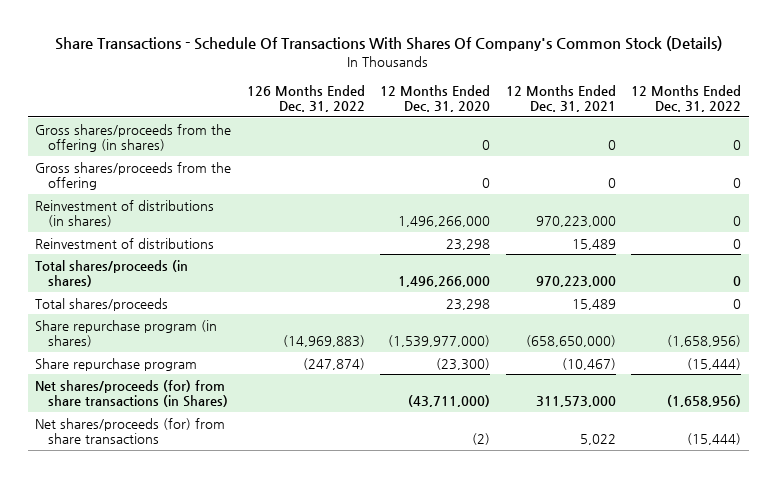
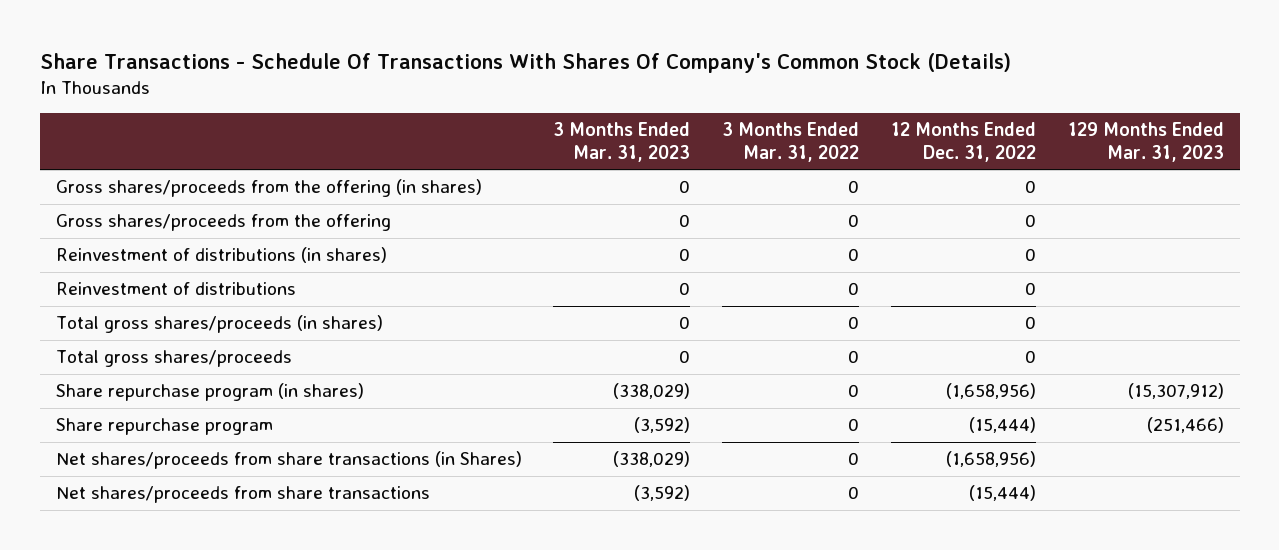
- | 126 Months Ended Dec. 31, 2022 | 12 Months Ended Dec. 31, 2020 | 12 Months Ended Dec. 31, 2021 | 12 Months Ended Dec. 31, 2022
+ | 3 Months Ended Mar. 31, 2023 | 3 Months Ended Mar. 31, 2022 | 12 Months Ended Dec. 31, 2022 | 129 Months Ended Mar. 31, 2023
- Total shares/proceeds (in shares) | | 1,496,266,000 | 970,223,000 | 0
- Total shares/proceeds | | 23,298 | 15,489 | 0
+ Total gross shares/proceeds (in shares) | 0 | 0 | 0 |
+ Total gross shares/proceeds | 0 | 0 | 0 |
- Net shares/proceeds (for) from share transactions (in Shares) | | (43,711,000) | 311,573,000 | (1,658,956)
- Net shares/proceeds (for) from share transactions | | (2) | 5,022 | (15,444)
+ Net shares/proceeds from share transactions (in Shares) | (338,029) | 0 | (1,658,956) |
+ Net shares/proceeds from share transactions | (3,592) | 0 | (15,444) |

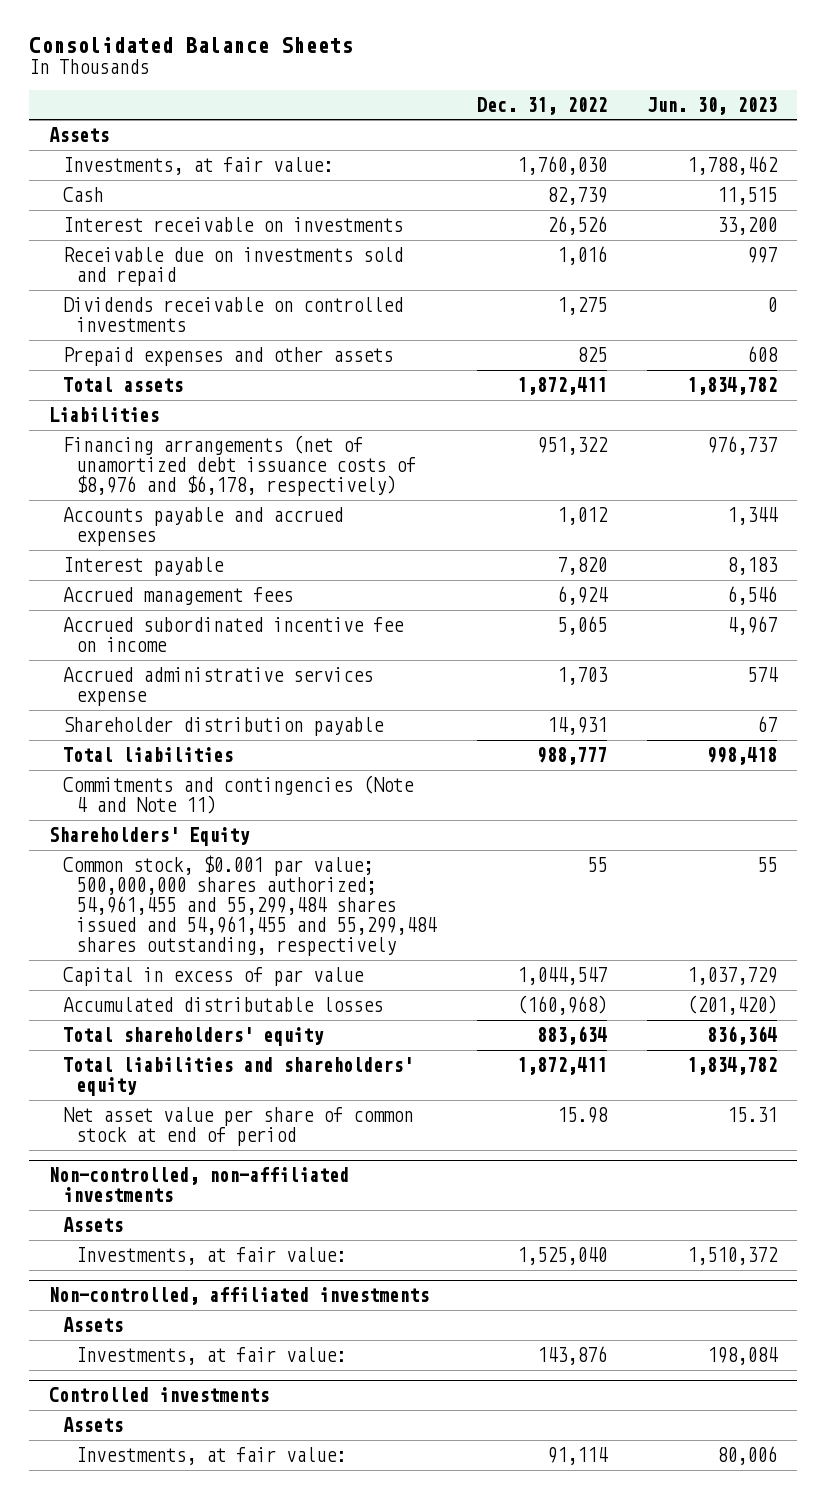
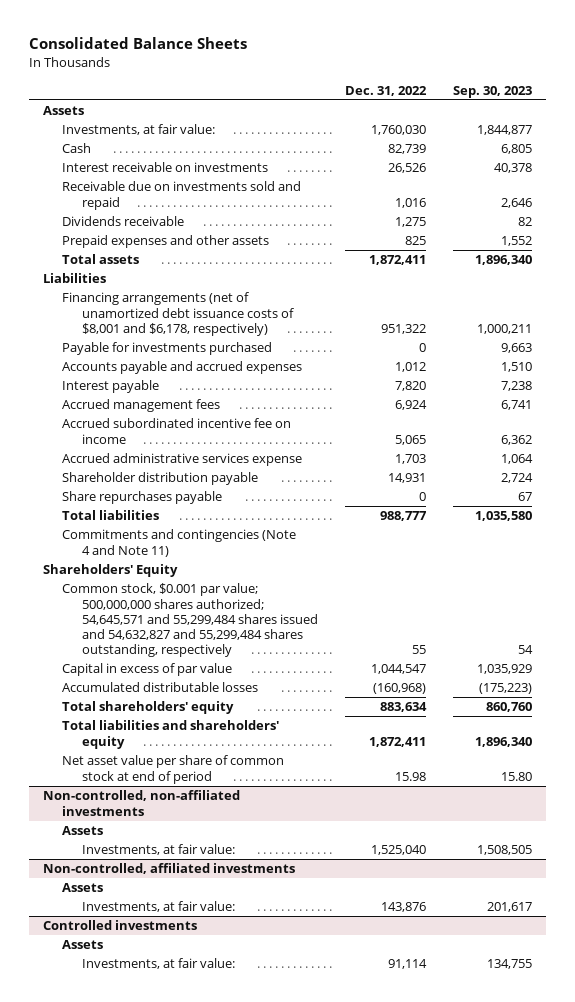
- | Dec. 31, 2022 | Jun. 30, 2023
+ | Dec. 31, 2022 | Sep. 30, 2023
- Dividends receivable on controlled investments | 1,275 | 0
+ Dividends receivable | 1,275 | 82
- Financing arrangements (net of unamortized debt issuance costs of $8,976 and $6,178, respectively) | 951,322 | 976,737
+ Financing arrangements (net of unamortized debt issuance costs of $8,001 and $6,178, respectively) | 951,322 | 1,000,211
+ Payable for investments purchased | 0 | 9,663
+ Share repurchases payable | 0 | 67
- Common stock, $0.001 par value; 500,000,000 shares authorized; 54,961,455 and 55,299,484 shares issued and 54,961,455 and 55,299,484 shares outstanding, respectively | 55 | 55
+ Common stock, $0.001 par value; 500,000,000 shares authorized; 54,645,571 and 55,299,484 shares issued and 54,632,827 and 55,299,484 shares outstanding, respectively | 55 | 54

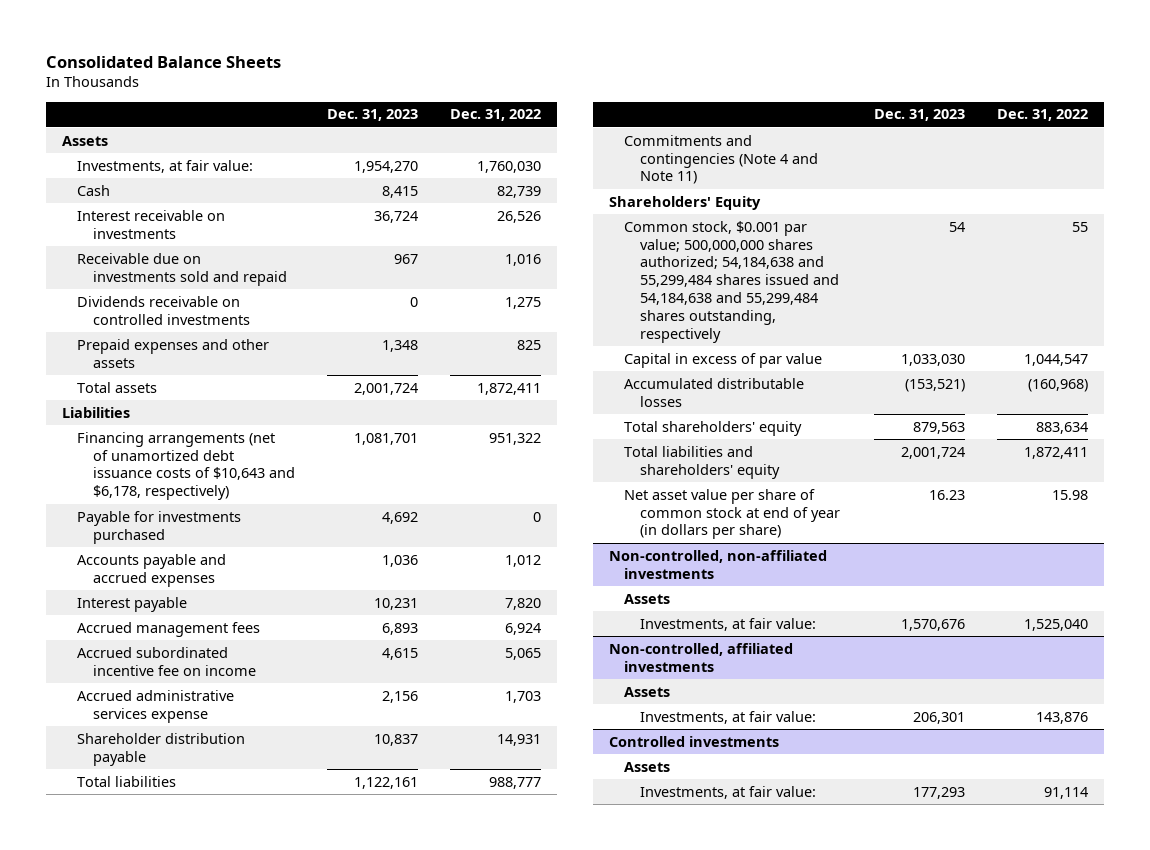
- | Dec. 31, 2022 | Sep. 30, 2023
+ | Dec. 31, 2023 | Dec. 31, 2022
- Dividends receivable | 1,275 | 82
+ Dividends receivable on controlled investments | 0 | 1,275
- Financing arrangements (net of unamortized debt issuance costs of $8,001 and $6,178, respectively) | 951,322 | 1,000,211
+ Financing arrangements (net of unamortized debt issuance costs of $10,643 and $6,178, respectively) | 1,081,701 | 951,322
- Share repurchases payable | 0 | 67
- Common stock, $0.001 par value; 500,000,000 shares authorized; 54,645,571 and 55,299,484 shares issued and 54,632,827 and 55,299,484 shares outstanding, respectively | 55 | 54
+ Common stock, $0.001 par value; 500,000,000 shares authorized; 54,184,638 and 55,299,484 shares issued and 54,184,638 and 55,299,484 shares outstanding, respectively | 54 | 55
- Net asset value per share of common stock at end of period | 15.98 | 15.80
+ Net asset value per share of common stock at end of year (in dollars per share) | 16.23 | 15.98

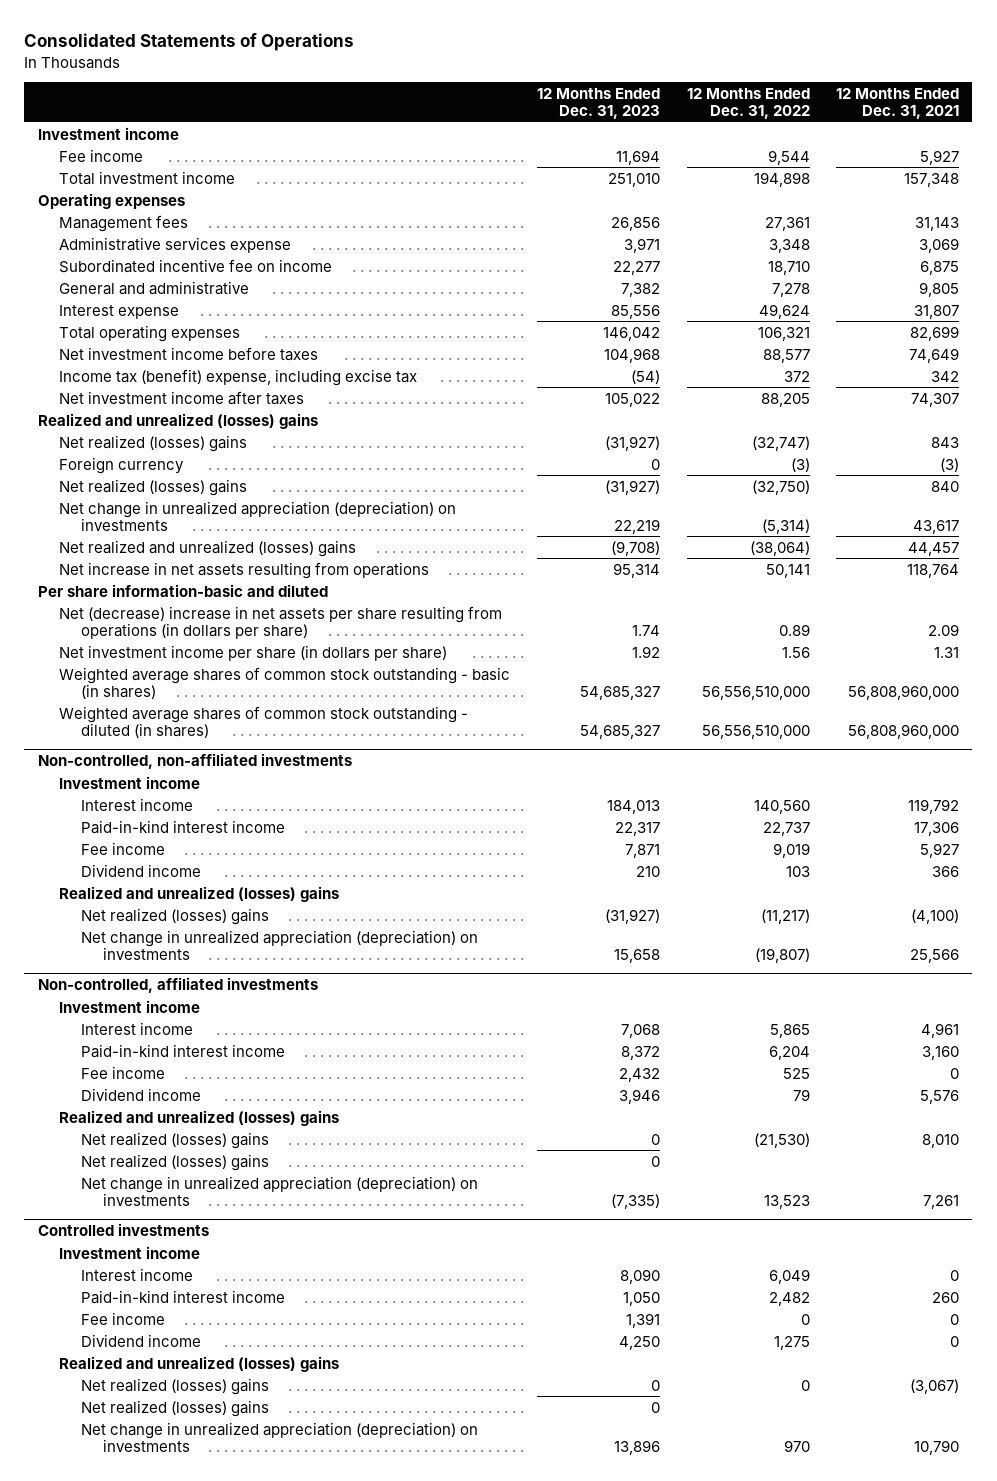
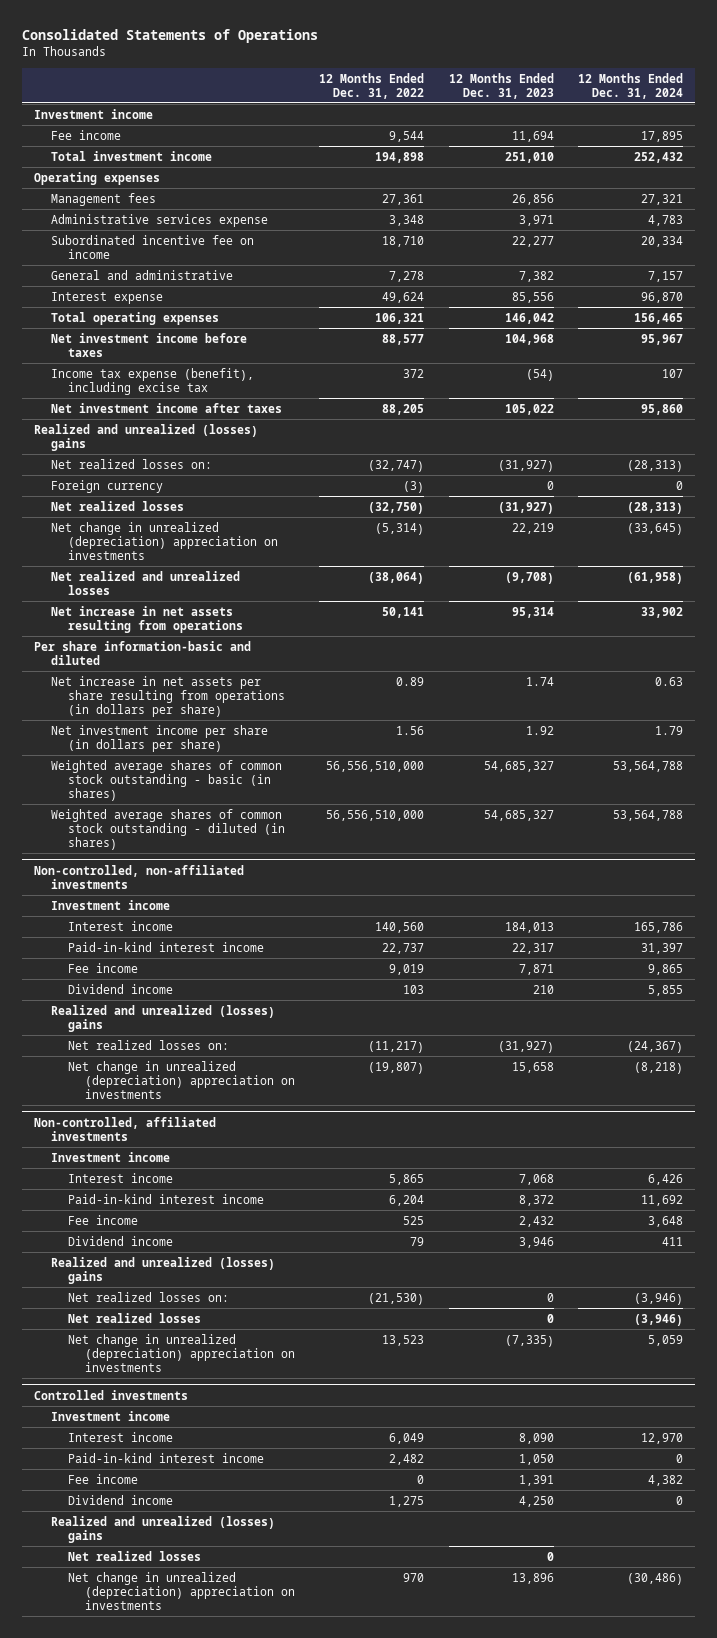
- | 12 Months Ended Dec. 31, 2023 | 12 Months Ended Dec. 31, 2022 | 12 Months Ended Dec. 31, 2021
+ | 12 Months Ended Dec. 31, 2022 | 12 Months Ended Dec. 31, 2023 | 12 Months Ended Dec. 31, 2024
- Income tax (benefit) expense, including excise tax | (54) | 372 | 342
+ Income tax expense (benefit), including excise tax | 372 | (54) | 107
- Net realized (losses) gains | (31,927) | (32,747) | 843
+ Net realized losses on: | (32,747) | (31,927) | (28,313)
- Net realized (losses) gains | (31,927) | (32,750) | 840
- Net change in unrealized appreciation (depreciation) on investments | 22,219 | (5,314) | 43,617
- Net realized and unrealized (losses) gains | (9,708) | (38,064) | 44,457
+ Net realized losses | (32,750) | (31,927) | (28,313)
+ Net change in unrealized (depreciation) appreciation on investments | (5,314) | 22,219 | (33,645)
+ Net realized and unrealized losses | (38,064) | (9,708) | (61,958)
- Net (decrease) increase in net assets per share resulting from operations (in dollars per share) | 1.74 | 0.89 | 2.09
+ Net increase in net assets per share resulting from operations (in dollars per share) | 0.89 | 1.74 | 0.63
@ Non-controlled, non-affiliated investments
- Net realized (losses) gains | (31,927) | (11,217) | (4,100)
- Net change in unrealized appreciation (depreciation) on investments | 15,658 | (19,807) | 25,566
+ Net realized losses on: | (11,217) | (31,927) | (24,367)
+ Net change in unrealized (depreciation) appreciation on investments | (19,807) | 15,658 | (8,218)
@ Non-controlled, affiliated investments
- Net realized (losses) gains | 0 | (21,530) | 8,010
- Net realized (losses) gains | 0 | |
- Net change in unrealized appreciation (depreciation) on investments | (7,335) | 13,523 | 7,261
+ Net realized losses on: | (21,530) | 0 | (3,946)
+ Net realized losses | | 0 | (3,946)
+ Net change in unrealized (depreciation) appreciation on investments | 13,523 | (7,335) | 5,059
@ Controlled investments
- Net realized (losses) gains | 0 | 0 | (3,067)
- Net realized (losses) gains | 0 | |
- Net change in unrealized appreciation (depreciation) on investments | 13,896 | 970 | 10,790
+ Net realized losses | | 0 |
+ Net change in unrealized (depreciation) appreciation on investments | 970 | 13,896 | (30,486)

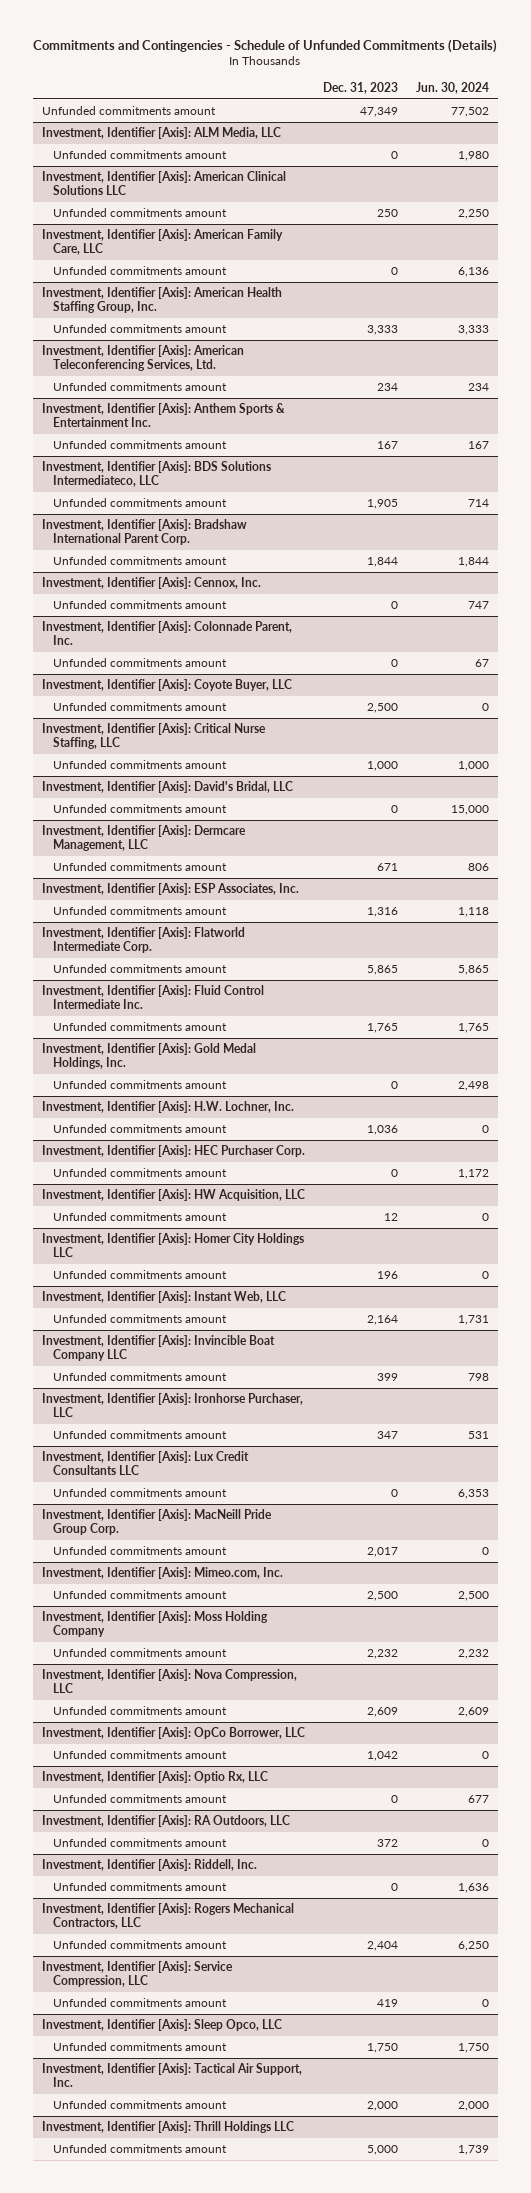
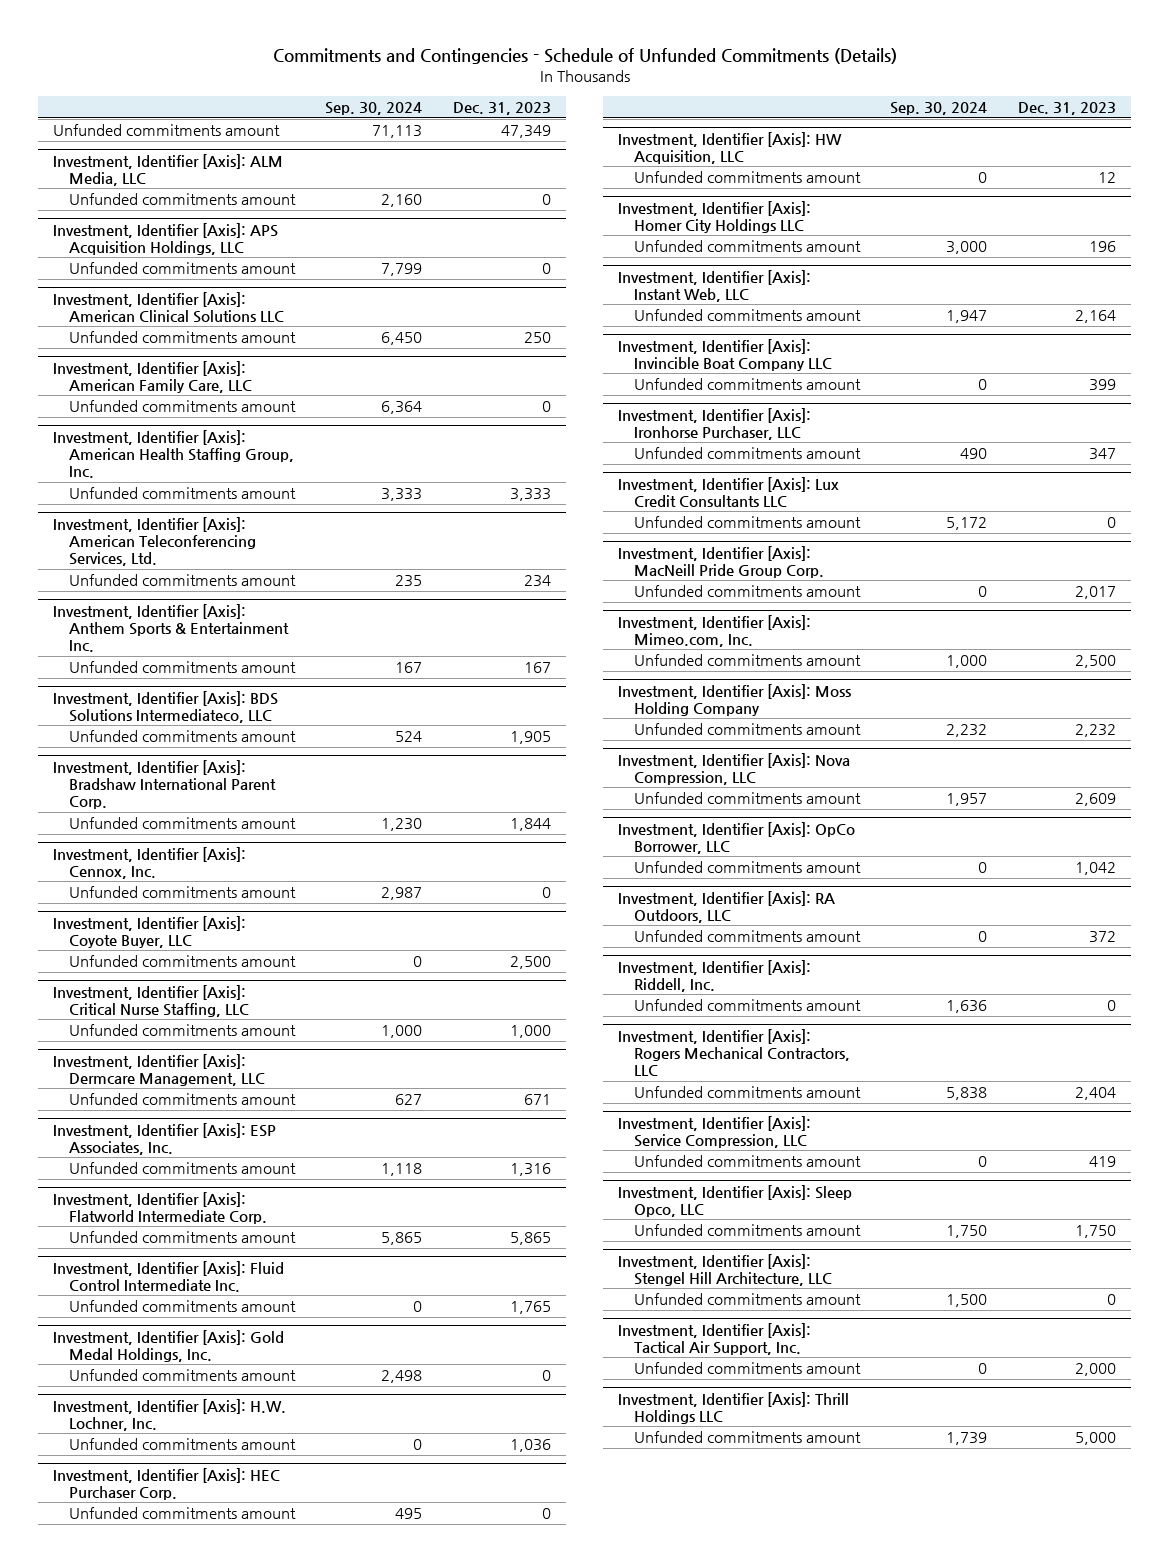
- | Dec. 31, 2023 | Jun. 30, 2024
+ | Sep. 30, 2024 | Dec. 31, 2023
+ Investment, Identifier [Axis]: APS Acquisition Holdings, LLC
+ Unfunded commitments amount | 7,799 | 0
- Investment, Identifier [Axis]: Colonnade Parent, Inc.
- Unfunded commitments amount | 0 | 67
- Investment, Identifier [Axis]: David's Bridal, LLC
- Unfunded commitments amount | 0 | 15,000
- Investment, Identifier [Axis]: Optio Rx, LLC
- Unfunded commitments amount | 0 | 677
+ Investment, Identifier [Axis]: Stengel Hill Architecture, LLC
+ Unfunded commitments amount | 1,500 | 0

